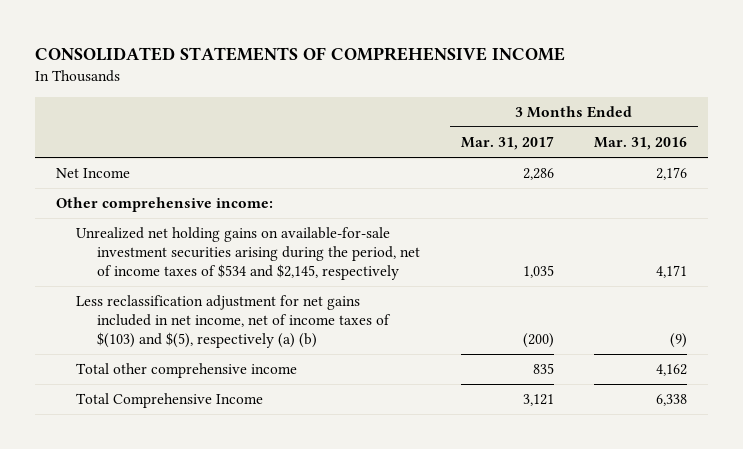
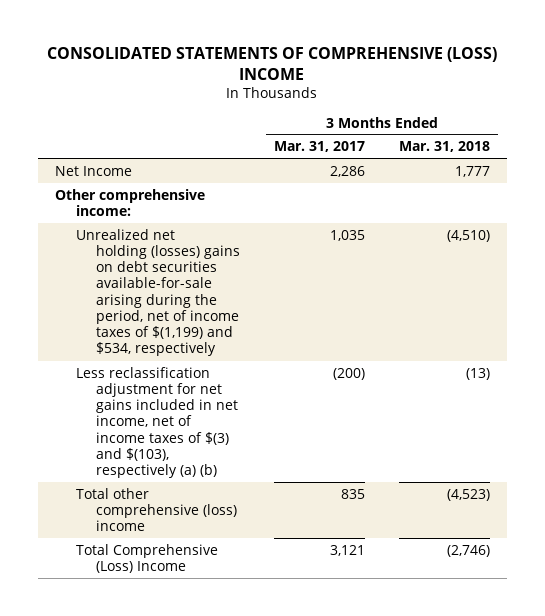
- CONSOLIDATED STATEMENTS OF COMPREHENSIVE INCOME
+ CONSOLIDATED STATEMENTS OF COMPREHENSIVE (LOSS) INCOME
- | 3 Months Ended Mar. 31, 2017 | 3 Months Ended Mar. 31, 2016
+ | 3 Months Ended Mar. 31, 2017 | 3 Months Ended Mar. 31, 2018
- Unrealized net holding gains on available-for-sale investment securities arising during the period, net of income taxes of $534 and $2,145, respectively | 1,035 | 4,171
- Less reclassification adjustment for net gains included in net income, net of income taxes of $(103) and $(5), respectively (a) (b) | (200) | (9)
- Total other comprehensive income | 835 | 4,162
- Total Comprehensive Income | 3,121 | 6,338
+ Unrealized net holding (losses) gains on debt securities available-for-sale arising during the period, net of income taxes of $(1,199) and $534, respectively | 1,035 | (4,510)
+ Less reclassification adjustment for net gains included in net income, net of income taxes of $(3) and $(103), respectively (a) (b) | (200) | (13)
+ Total other comprehensive (loss) income | 835 | (4,523)
+ Total Comprehensive (Loss) Income | 3,121 | (2,746)

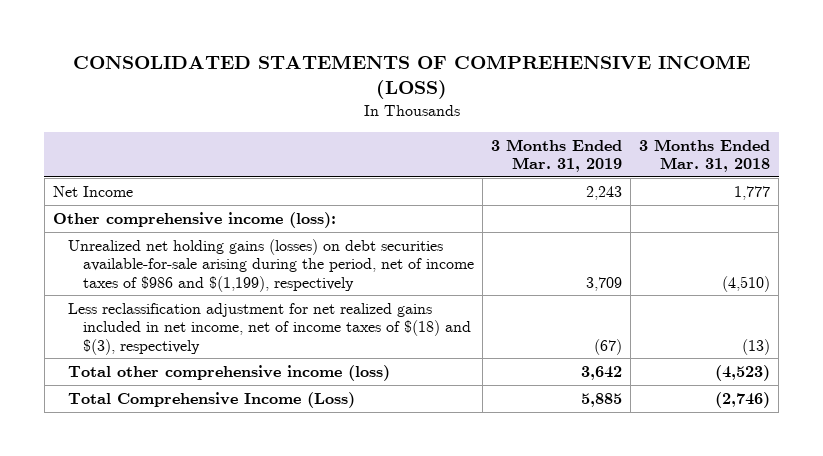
- CONSOLIDATED STATEMENTS OF COMPREHENSIVE (LOSS) INCOME
+ CONSOLIDATED STATEMENTS OF COMPREHENSIVE INCOME (LOSS)
- | 3 Months Ended Mar. 31, 2017 | 3 Months Ended Mar. 31, 2018
+ | 3 Months Ended Mar. 31, 2019 | 3 Months Ended Mar. 31, 2018
- Other comprehensive income:
- Unrealized net holding (losses) gains on debt securities available-for-sale arising during the period, net of income taxes of $(1,199) and $534, respectively | 1,035 | (4,510)
- Less reclassification adjustment for net gains included in net income, net of income taxes of $(3) and $(103), respectively (a) (b) | (200) | (13)
- Total other comprehensive (loss) income | 835 | (4,523)
- Total Comprehensive (Loss) Income | 3,121 | (2,746)
+ Other comprehensive income (loss):
+ Unrealized net holding gains (losses) on debt securities available-for-sale arising during the period, net of income taxes of $986 and $(1,199), respectively | 3,709 | (4,510)
+ Less reclassification adjustment for net realized gains included in net income, net of income taxes of $(18) and $(3), respectively | (67) | (13)
+ Total other comprehensive income (loss) | 3,642 | (4,523)
+ Total Comprehensive Income (Loss) | 5,885 | (2,746)

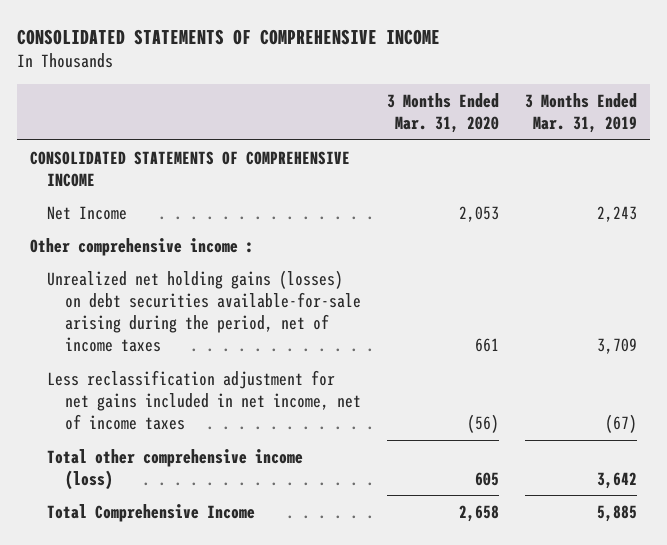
- CONSOLIDATED STATEMENTS OF COMPREHENSIVE INCOME (LOSS)
+ CONSOLIDATED STATEMENTS OF COMPREHENSIVE INCOME
- | 3 Months Ended Mar. 31, 2019 | 3 Months Ended Mar. 31, 2018
+ | 3 Months Ended Mar. 31, 2020 | 3 Months Ended Mar. 31, 2019
+ CONSOLIDATED STATEMENTS OF COMPREHENSIVE INCOME
- Other comprehensive income (loss):
- Unrealized net holding gains (losses) on debt securities available-for-sale arising during the period, net of income taxes of $986 and $(1,199), respectively | 3,709 | (4,510)
- Less reclassification adjustment for net realized gains included in net income, net of income taxes of $(18) and $(3), respectively | (67) | (13)
+ Other comprehensive income :
+ Unrealized net holding gains (losses) on debt securities available-for-sale arising during the period, net of income taxes | 661 | 3,709
+ Less reclassification adjustment for net gains included in net income, net of income taxes | (56) | (67)
- Total Comprehensive Income (Loss) | 5,885 | (2,746)
+ Total Comprehensive Income | 2,658 | 5,885

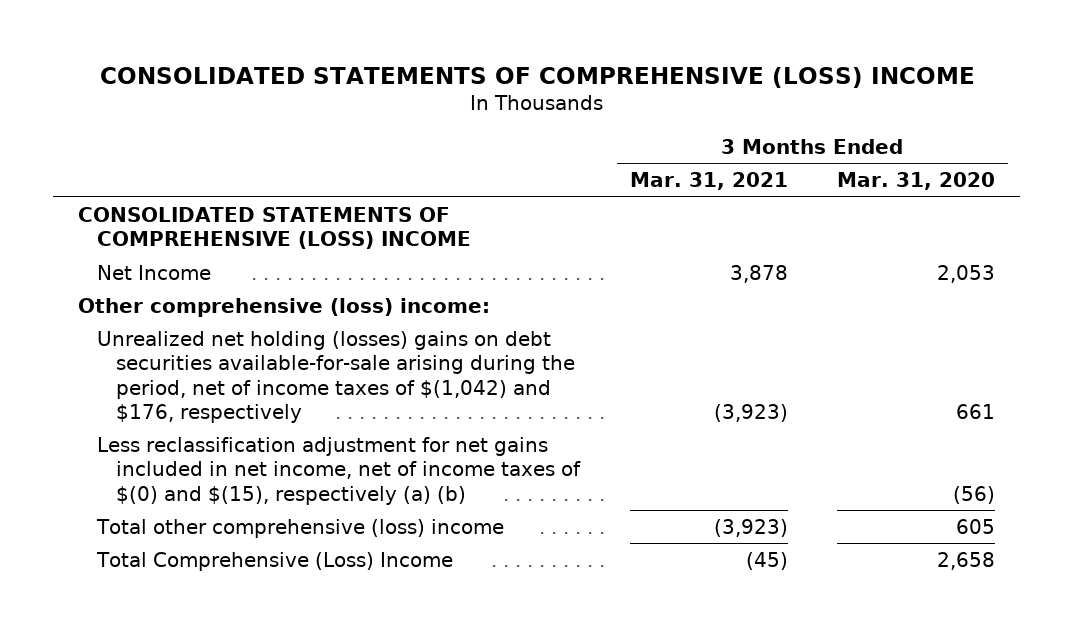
- CONSOLIDATED STATEMENTS OF COMPREHENSIVE INCOME
+ CONSOLIDATED STATEMENTS OF COMPREHENSIVE (LOSS) INCOME
- | 3 Months Ended Mar. 31, 2020 | 3 Months Ended Mar. 31, 2019
+ | 3 Months Ended Mar. 31, 2021 | 3 Months Ended Mar. 31, 2020
- CONSOLIDATED STATEMENTS OF COMPREHENSIVE INCOME
+ CONSOLIDATED STATEMENTS OF COMPREHENSIVE (LOSS) INCOME
- Other comprehensive income :
- Unrealized net holding gains (losses) on debt securities available-for-sale arising during the period, net of income taxes | 661 | 3,709
- Less reclassification adjustment for net gains included in net income, net of income taxes | (56) | (67)
- Total other comprehensive income (loss) | 605 | 3,642
- Total Comprehensive Income | 2,658 | 5,885
+ Other comprehensive (loss) income:
+ Unrealized net holding (losses) gains on debt securities available-for-sale arising during the period, net of income taxes of $(1,042) and $176, respectively | (3,923) | 661
+ Less reclassification adjustment for net gains included in net income, net of income taxes of $(0) and $(15), respectively (a) (b) | | (56)
+ Total other comprehensive (loss) income | (3,923) | 605
+ Total Comprehensive (Loss) Income | (45) | 2,658

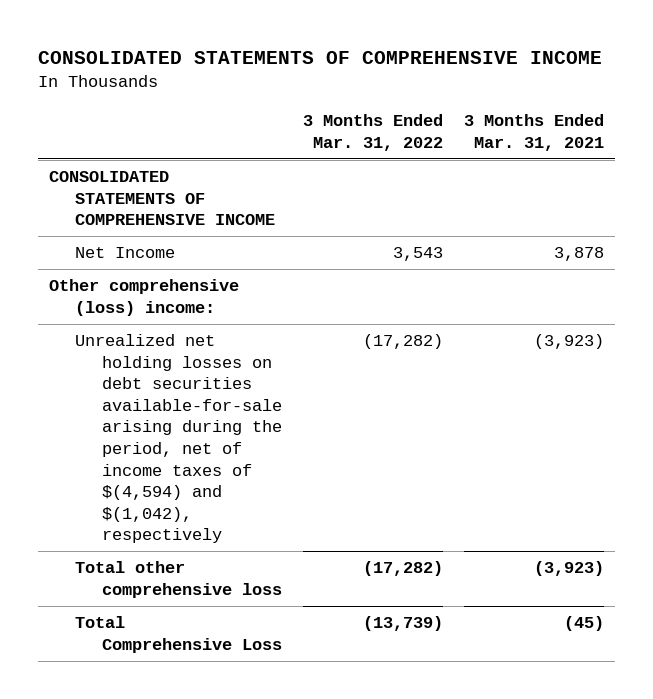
- CONSOLIDATED STATEMENTS OF COMPREHENSIVE (LOSS) INCOME
+ CONSOLIDATED STATEMENTS OF COMPREHENSIVE INCOME
- | 3 Months Ended Mar. 31, 2021 | 3 Months Ended Mar. 31, 2020
+ | 3 Months Ended Mar. 31, 2022 | 3 Months Ended Mar. 31, 2021
- CONSOLIDATED STATEMENTS OF COMPREHENSIVE (LOSS) INCOME
+ CONSOLIDATED STATEMENTS OF COMPREHENSIVE INCOME
- Unrealized net holding (losses) gains on debt securities available-for-sale arising during the period, net of income taxes of $(1,042) and $176, respectively | (3,923) | 661
- Less reclassification adjustment for net gains included in net income, net of income taxes of $(0) and $(15), respectively (a) (b) | | (56)
- Total other comprehensive (loss) income | (3,923) | 605
- Total Comprehensive (Loss) Income | (45) | 2,658
+ Unrealized net holding losses on debt securities available-for-sale arising during the period, net of income taxes of $(4,594) and $(1,042), respectively | (17,282) | (3,923)
+ Total other comprehensive loss | (17,282) | (3,923)
+ Total Comprehensive Loss | (13,739) | (45)

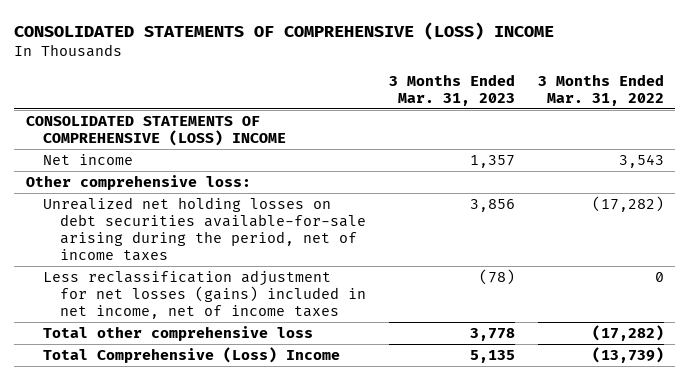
- CONSOLIDATED STATEMENTS OF COMPREHENSIVE INCOME
+ CONSOLIDATED STATEMENTS OF COMPREHENSIVE (LOSS) INCOME
- | 3 Months Ended Mar. 31, 2022 | 3 Months Ended Mar. 31, 2021
+ | 3 Months Ended Mar. 31, 2023 | 3 Months Ended Mar. 31, 2022
- CONSOLIDATED STATEMENTS OF COMPREHENSIVE INCOME
- Net Income | 3,543 | 3,878
- Other comprehensive (loss) income:
- Unrealized net holding losses on debt securities available-for-sale arising during the period, net of income taxes of $(4,594) and $(1,042), respectively | (17,282) | (3,923)
+ CONSOLIDATED STATEMENTS OF COMPREHENSIVE (LOSS) INCOME
+ Net income | 1,357 | 3,543
+ Other comprehensive loss:
+ Unrealized net holding losses on debt securities available-for-sale arising during the period, net of income taxes | 3,856 | (17,282)
+ Less reclassification adjustment for net losses (gains) included in net income, net of income taxes | (78) | 0
- Total Comprehensive Loss | (13,739) | (45)
+ Total Comprehensive (Loss) Income | 5,135 | (13,739)

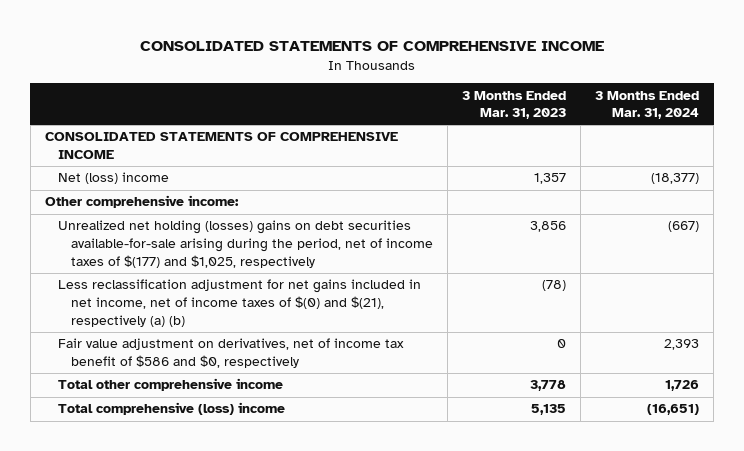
- CONSOLIDATED STATEMENTS OF COMPREHENSIVE (LOSS) INCOME
+ CONSOLIDATED STATEMENTS OF COMPREHENSIVE INCOME
- | 3 Months Ended Mar. 31, 2023 | 3 Months Ended Mar. 31, 2022
+ | 3 Months Ended Mar. 31, 2023 | 3 Months Ended Mar. 31, 2024
- CONSOLIDATED STATEMENTS OF COMPREHENSIVE (LOSS) INCOME
- Net income | 1,357 | 3,543
- Other comprehensive loss:
- Unrealized net holding losses on debt securities available-for-sale arising during the period, net of income taxes | 3,856 | (17,282)
- Less reclassification adjustment for net losses (gains) included in net income, net of income taxes | (78) | 0
- Total other comprehensive loss | 3,778 | (17,282)
- Total Comprehensive (Loss) Income | 5,135 | (13,739)
+ CONSOLIDATED STATEMENTS OF COMPREHENSIVE INCOME
+ Net (loss) income | 1,357 | (18,377)
+ Other comprehensive income:
+ Unrealized net holding (losses) gains on debt securities available-for-sale arising during the period, net of income taxes of $(177) and $1,025, respectively | 3,856 | (667)
+ Less reclassification adjustment for net gains included in net income, net of income taxes of $(0) and $(21), respectively (a) (b) | (78) |
+ Fair value adjustment on derivatives, net of income tax benefit of $586 and $0, respectively | 0 | 2,393
+ Total other comprehensive income | 3,778 | 1,726
+ Total comprehensive (loss) income | 5,135 | (16,651)

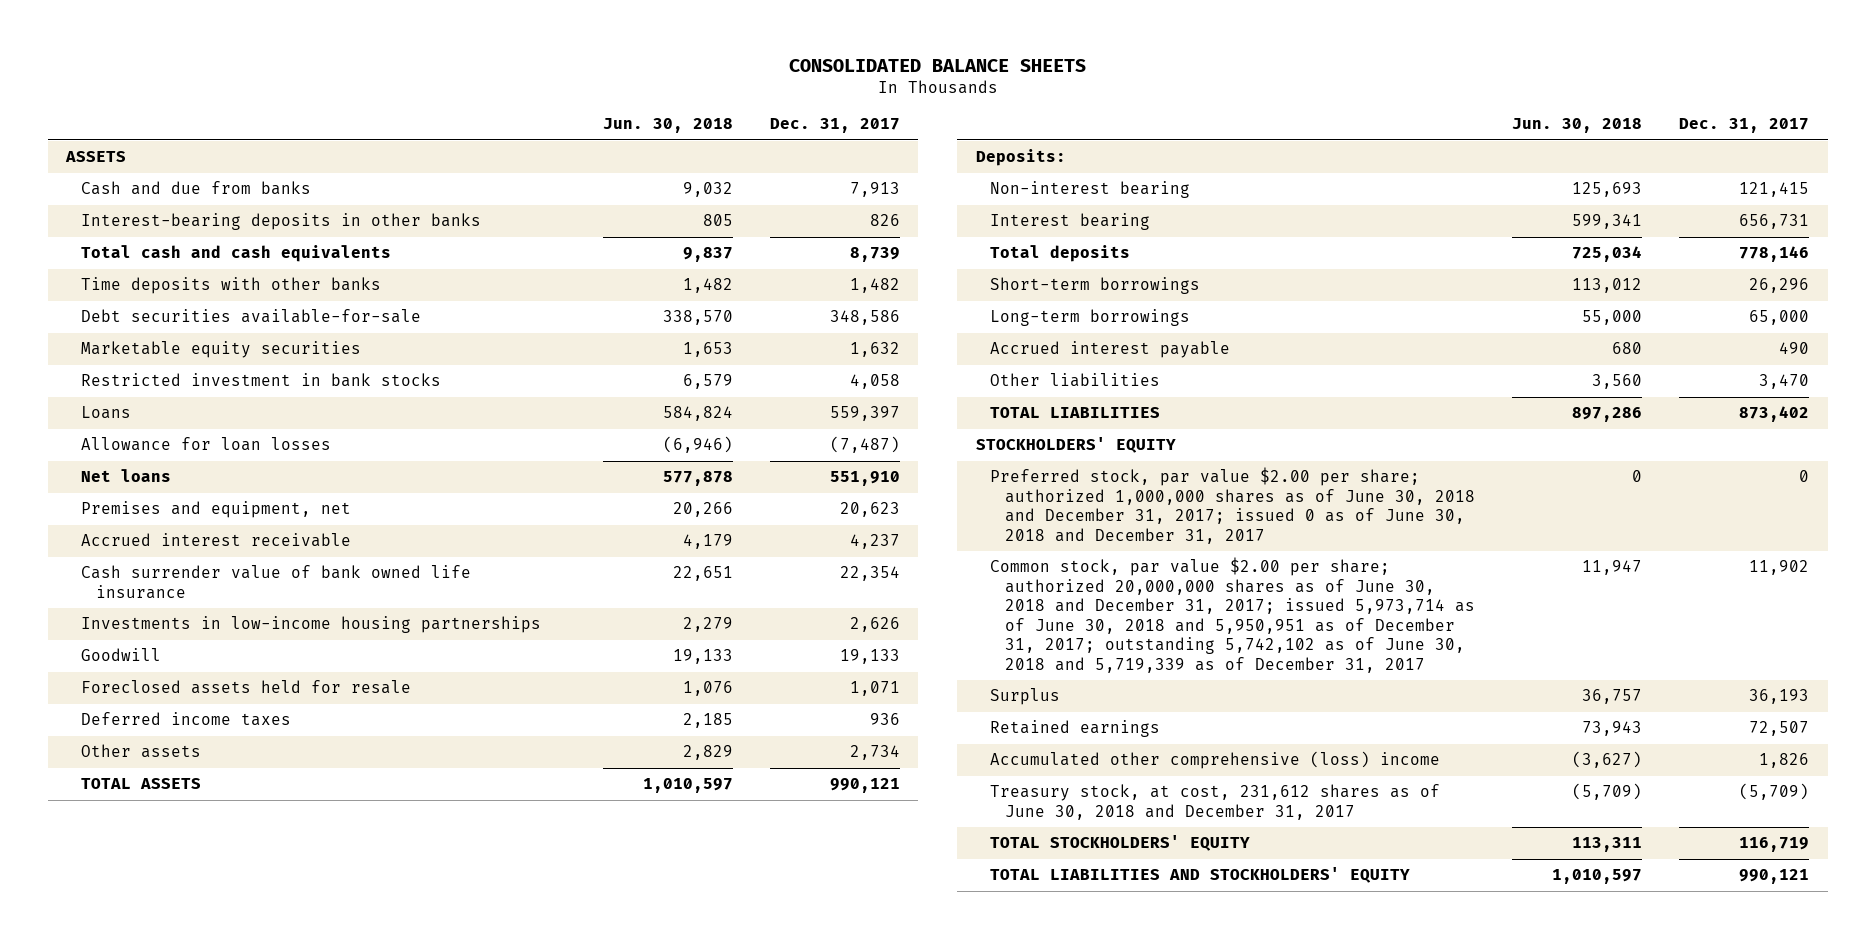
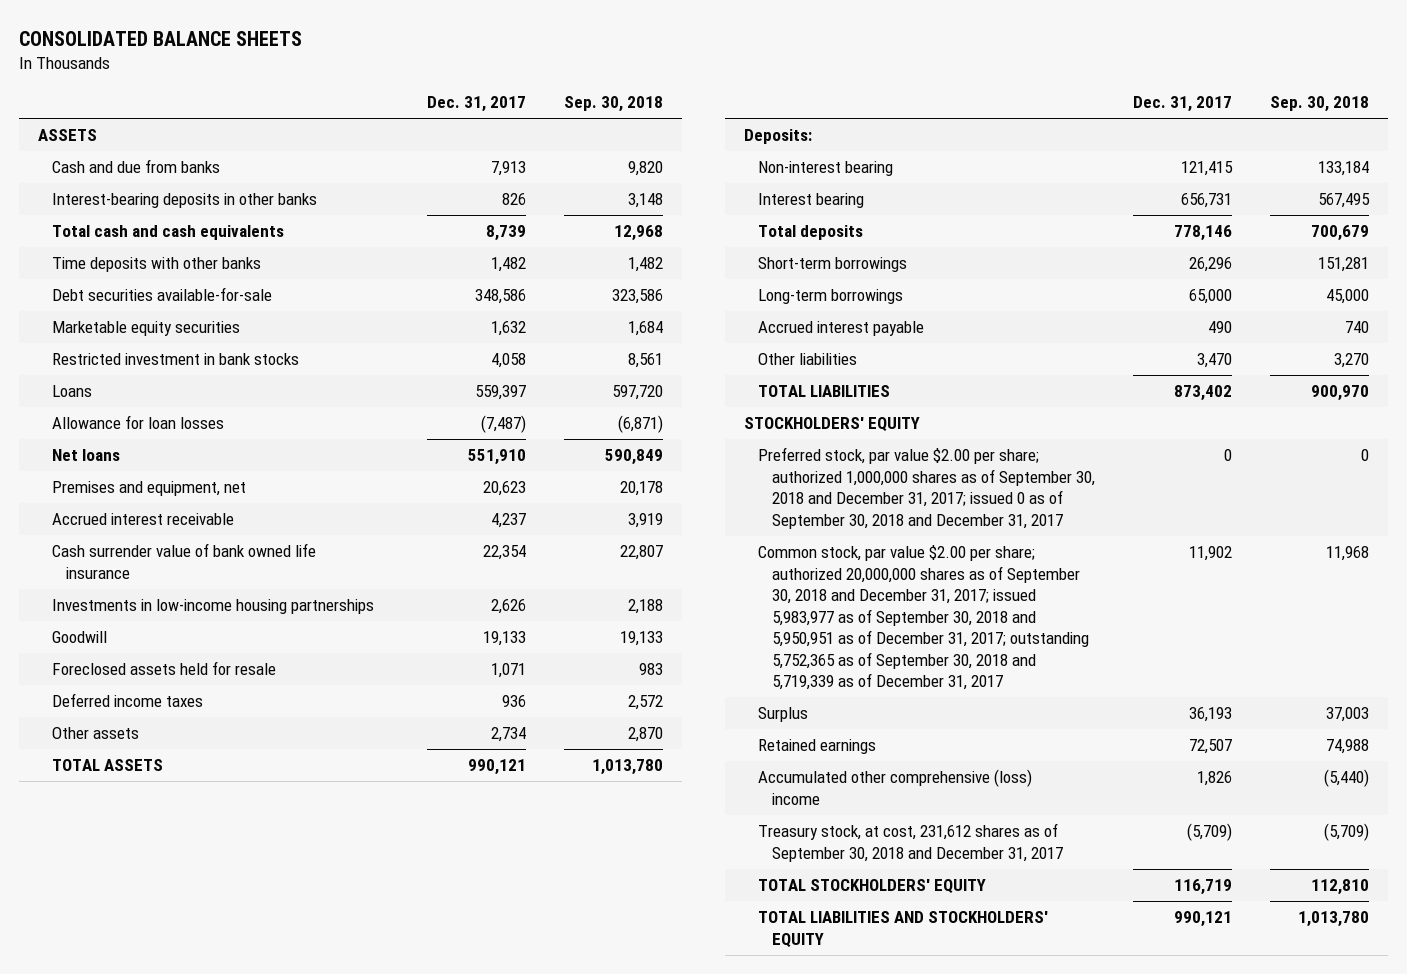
- | Jun. 30, 2018 | Dec. 31, 2017
+ | Dec. 31, 2017 | Sep. 30, 2018
- Preferred stock, par value $2.00 per share; authorized 1,000,000 shares as of June 30, 2018 and December 31, 2017; issued 0 as of June 30, 2018 and December 31, 2017 | 0 | 0
- Common stock, par value $2.00 per share; authorized 20,000,000 shares as of June 30, 2018 and December 31, 2017; issued 5,973,714 as of June 30, 2018 and 5,950,951 as of December 31, 2017; outstanding 5,742,102 as of June 30, 2018 and 5,719,339 as of December 31, 2017 | 11,947 | 11,902
+ Preferred stock, par value $2.00 per share; authorized 1,000,000 shares as of September 30, 2018 and December 31, 2017; issued 0 as of September 30, 2018 and December 31, 2017 | 0 | 0
+ Common stock, par value $2.00 per share; authorized 20,000,000 shares as of September 30, 2018 and December 31, 2017; issued 5,983,977 as of September 30, 2018 and 5,950,951 as of December 31, 2017; outstanding 5,752,365 as of September 30, 2018 and 5,719,339 as of December 31, 2017 | 11,902 | 11,968
- Treasury stock, at cost, 231,612 shares as of June 30, 2018 and December 31, 2017 | (5,709) | (5,709)
+ Treasury stock, at cost, 231,612 shares as of September 30, 2018 and December 31, 2017 | (5,709) | (5,709)

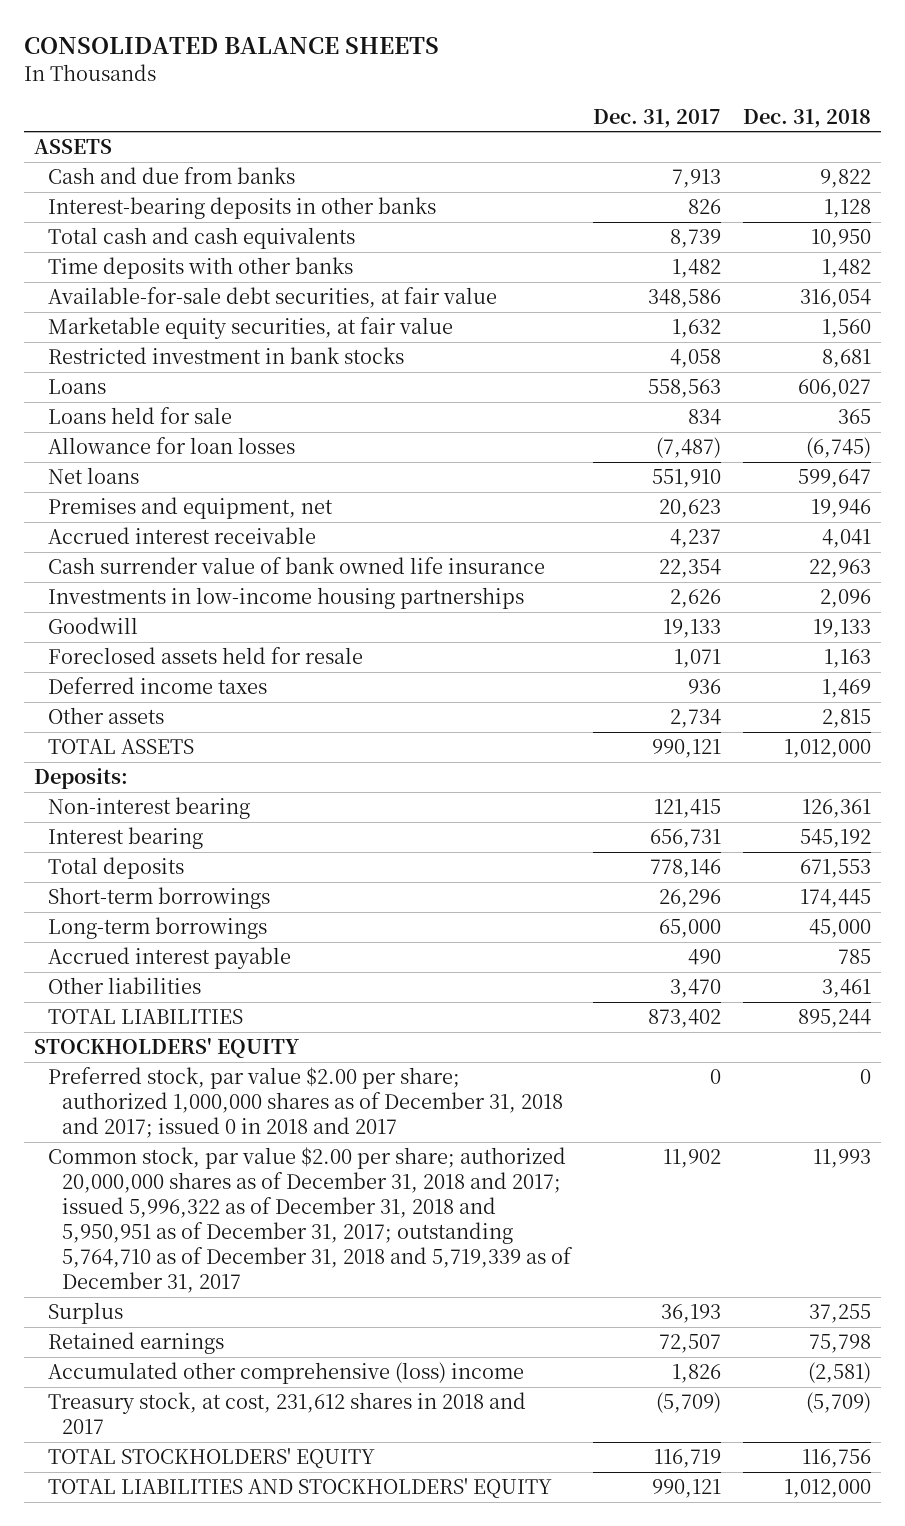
- | Dec. 31, 2017 | Sep. 30, 2018
+ | Dec. 31, 2017 | Dec. 31, 2018
- Debt securities available-for-sale | 348,586 | 323,586
- Marketable equity securities | 1,632 | 1,684
+ Available-for-sale debt securities, at fair value | 348,586 | 316,054
+ Marketable equity securities, at fair value | 1,632 | 1,560
- Loans | 559,397 | 597,720
+ Loans | 558,563 | 606,027
+ Loans held for sale | 834 | 365
- Preferred stock, par value $2.00 per share; authorized 1,000,000 shares as of September 30, 2018 and December 31, 2017; issued 0 as of September 30, 2018 and December 31, 2017 | 0 | 0
- Common stock, par value $2.00 per share; authorized 20,000,000 shares as of September 30, 2018 and December 31, 2017; issued 5,983,977 as of September 30, 2018 and 5,950,951 as of December 31, 2017; outstanding 5,752,365 as of September 30, 2018 and 5,719,339 as of December 31, 2017 | 11,902 | 11,968
+ Preferred stock, par value $2.00 per share; authorized 1,000,000 shares as of December 31, 2018 and 2017; issued 0 in 2018 and 2017 | 0 | 0
+ Common stock, par value $2.00 per share; authorized 20,000,000 shares as of December 31, 2018 and 2017; issued 5,996,322 as of December 31, 2018 and 5,950,951 as of December 31, 2017; outstanding 5,764,710 as of December 31, 2018 and 5,719,339 as of December 31, 2017 | 11,902 | 11,993
- Treasury stock, at cost, 231,612 shares as of September 30, 2018 and December 31, 2017 | (5,709) | (5,709)
+ Treasury stock, at cost, 231,612 shares in 2018 and 2017 | (5,709) | (5,709)

